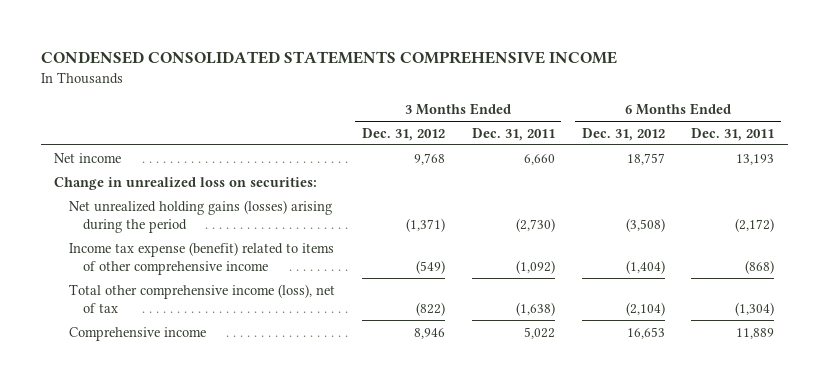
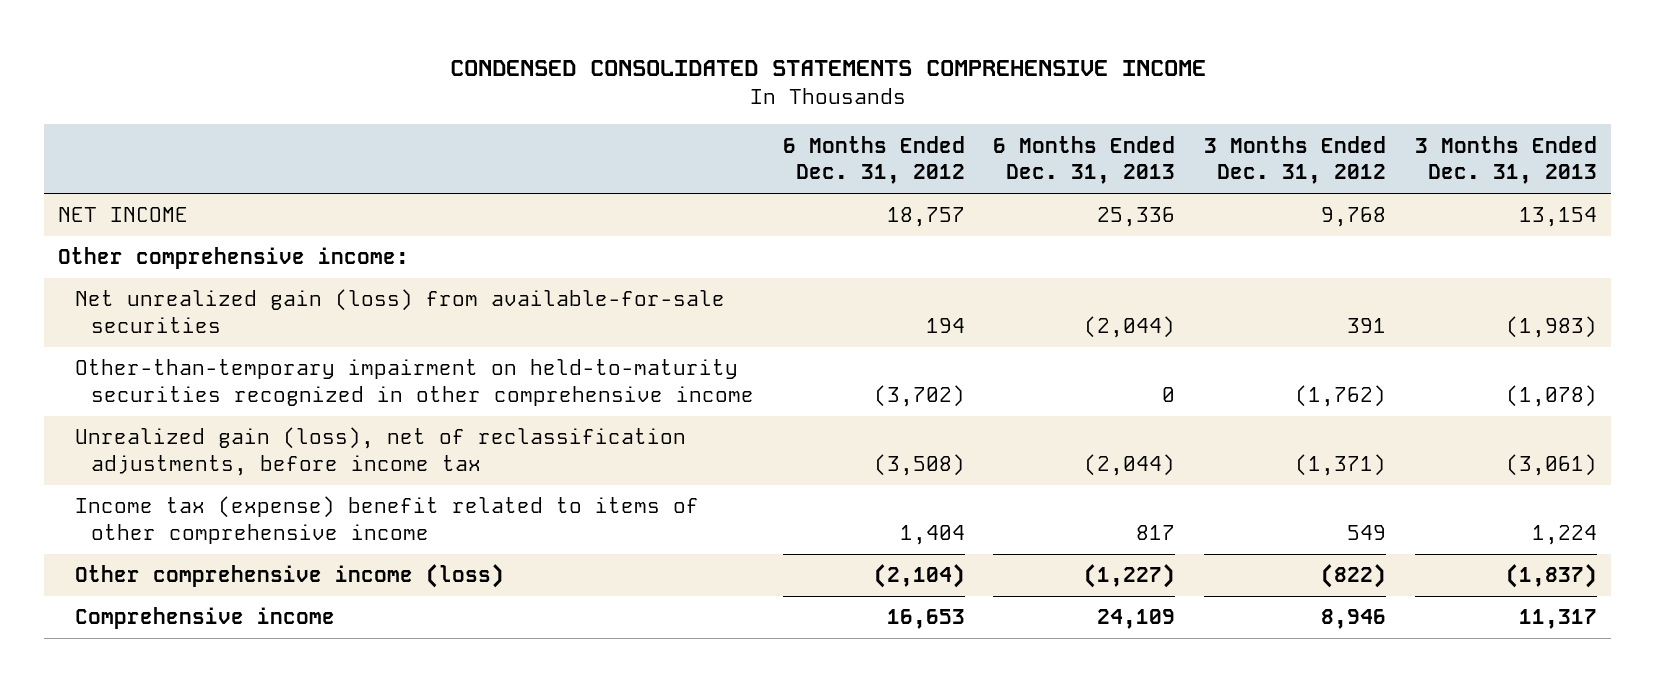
- | 3 Months Ended Dec. 31, 2012 | 3 Months Ended Dec. 31, 2011 | 6 Months Ended Dec. 31, 2012 | 6 Months Ended Dec. 31, 2011
+ | 6 Months Ended Dec. 31, 2012 | 6 Months Ended Dec. 31, 2013 | 3 Months Ended Dec. 31, 2012 | 3 Months Ended Dec. 31, 2013
- Net income | 9,768 | 6,660 | 18,757 | 13,193
- Change in unrealized loss on securities:
- Net unrealized holding gains (losses) arising during the period | (1,371) | (2,730) | (3,508) | (2,172)
- Income tax expense (benefit) related to items of other comprehensive income | (549) | (1,092) | (1,404) | (868)
- Total other comprehensive income (loss), net of tax | (822) | (1,638) | (2,104) | (1,304)
+ NET INCOME | 18,757 | 25,336 | 9,768 | 13,154
+ Other comprehensive income:
+ Net unrealized gain (loss) from available-for-sale securities | 194 | (2,044) | 391 | (1,983)
+ Other-than-temporary impairment on held-to-maturity securities recognized in other comprehensive income | (3,702) | 0 | (1,762) | (1,078)
+ Unrealized gain (loss), net of reclassification adjustments, before income tax | (3,508) | (2,044) | (1,371) | (3,061)
+ Income tax (expense) benefit related to items of other comprehensive income | 1,404 | 817 | 549 | 1,224
+ Other comprehensive income (loss) | (2,104) | (1,227) | (822) | (1,837)

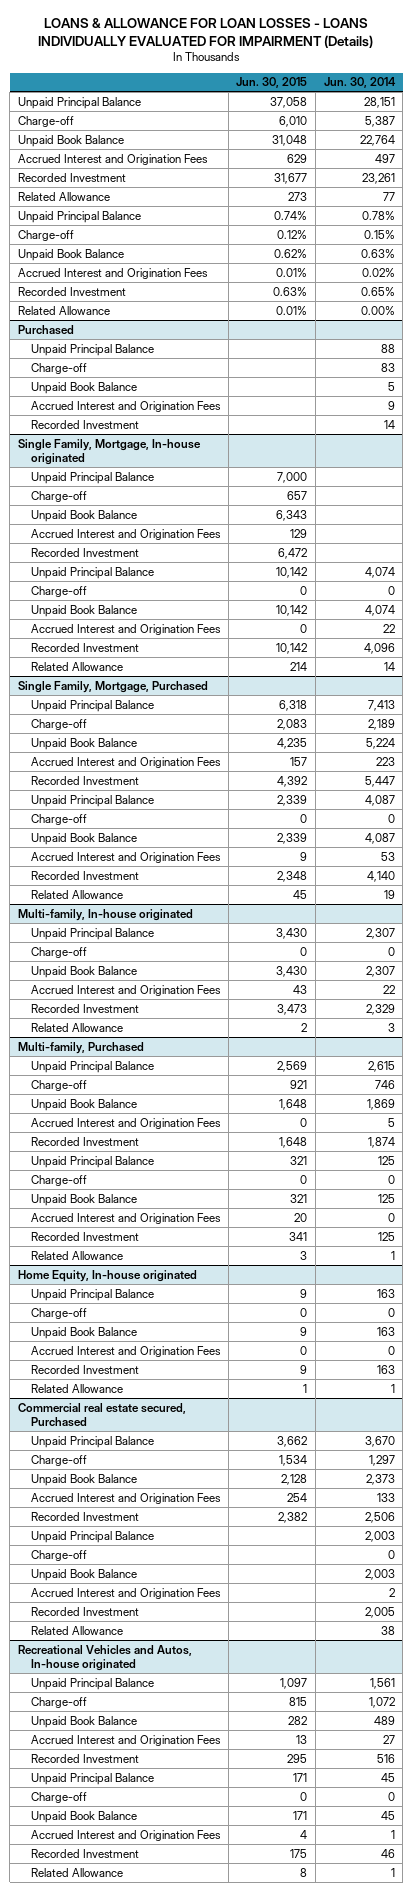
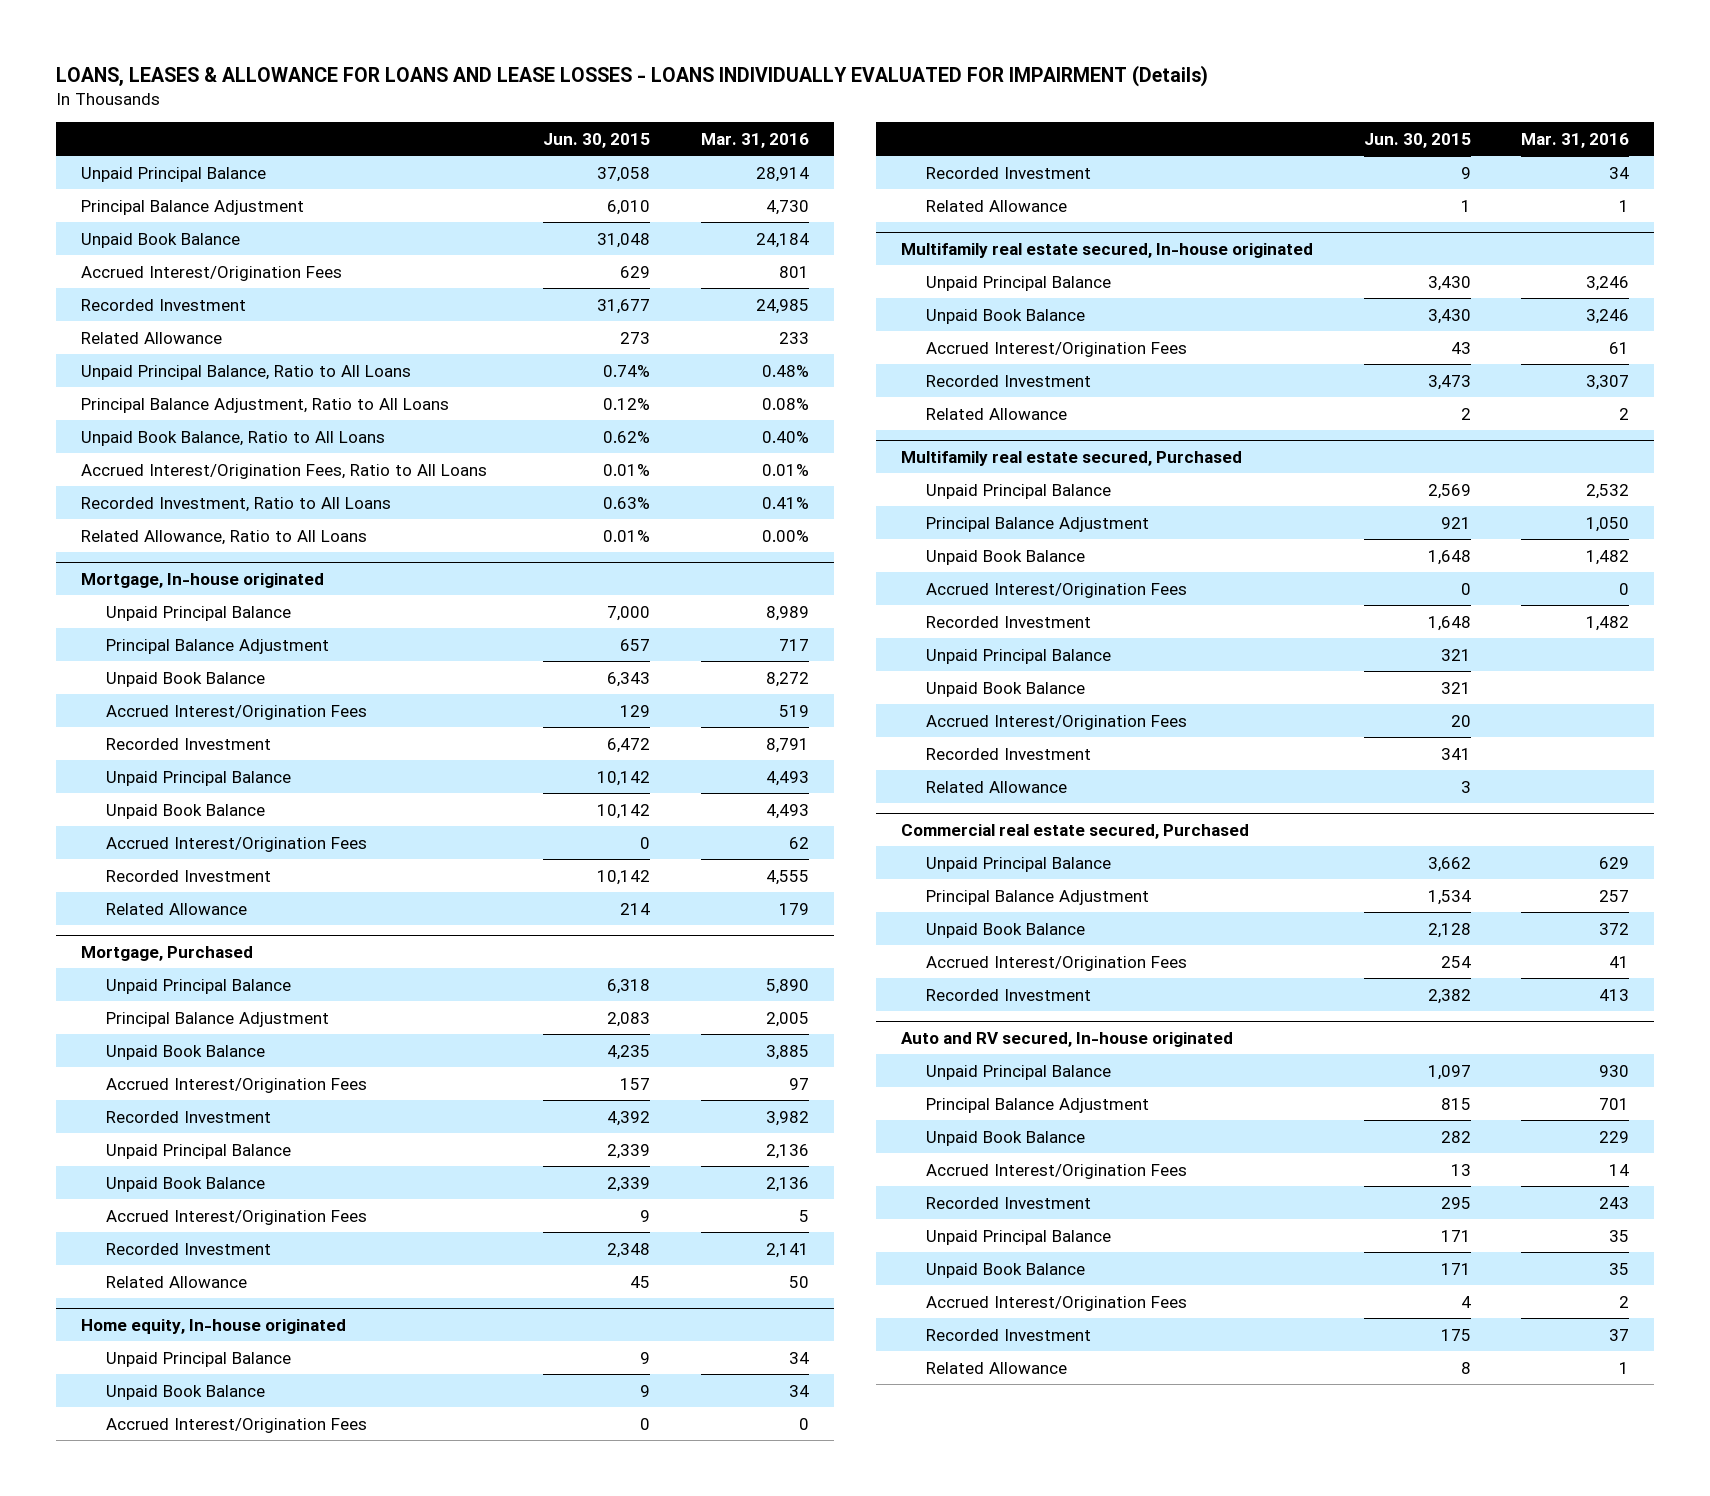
- LOANS & ALLOWANCE FOR LOAN LOSSES - LOANS INDIVIDUALLY EVALUATED FOR IMPAIRMENT (Details)
+ LOANS, LEASES & ALLOWANCE FOR LOANS AND LEASE LOSSES - LOANS INDIVIDUALLY EVALUATED FOR IMPAIRMENT (Details)
- | Jun. 30, 2015 | Jun. 30, 2014
+ | Jun. 30, 2015 | Mar. 31, 2016
- Charge-off | 6,010 | 5,387
+ Principal Balance Adjustment | 6,010 | 4,730
- Accrued Interest and Origination Fees | 629 | 497
+ Accrued Interest/Origination Fees | 629 | 801
- Unpaid Principal Balance | 0.74% | 0.78%
- Charge-off | 0.12% | 0.15%
- Unpaid Book Balance | 0.62% | 0.63%
- Accrued Interest and Origination Fees | 0.01% | 0.02%
- Recorded Investment | 0.63% | 0.65%
- Related Allowance | 0.01% | 0.00%
- Purchased
- Unpaid Principal Balance | | 88
- Charge-off | | 83
- Unpaid Book Balance | | 5
- Accrued Interest and Origination Fees | | 9
- Recorded Investment | | 14
- Single Family, Mortgage, In-house originated
+ Unpaid Principal Balance, Ratio to All Loans | 0.74% | 0.48%
+ Principal Balance Adjustment, Ratio to All Loans | 0.12% | 0.08%
+ Unpaid Book Balance, Ratio to All Loans | 0.62% | 0.40%
+ Accrued Interest/Origination Fees, Ratio to All Loans | 0.01% | 0.01%
+ Recorded Investment, Ratio to All Loans | 0.63% | 0.41%
+ Related Allowance, Ratio to All Loans | 0.01% | 0.00%
+ Mortgage, In-house originated
- Charge-off | 657 |
+ Principal Balance Adjustment | 657 | 717
- Accrued Interest and Origination Fees | 129 |
+ Accrued Interest/Origination Fees | 129 | 519
- Charge-off | 0 | 0
- Accrued Interest and Origination Fees | 0 | 22
+ Accrued Interest/Origination Fees | 0 | 62
- Single Family, Mortgage, Purchased
+ Mortgage, Purchased
- Charge-off | 2,083 | 2,189
+ Principal Balance Adjustment | 2,083 | 2,005
- Accrued Interest and Origination Fees | 157 | 223
+ Accrued Interest/Origination Fees | 157 | 97
- Charge-off | 0 | 0
- Accrued Interest and Origination Fees | 9 | 53
+ Accrued Interest/Origination Fees | 9 | 5
- Multi-family, In-house originated
+ Home equity, In-house originated
+ Unpaid Principal Balance | 9 | 34
+ Unpaid Book Balance | 9 | 34
+ Accrued Interest/Origination Fees | 0 | 0
+ Recorded Investment | 9 | 34
+ Related Allowance | 1 | 1
+ Multifamily real estate secured, In-house originated
- Charge-off | 0 | 0
- Accrued Interest and Origination Fees | 43 | 22
+ Accrued Interest/Origination Fees | 43 | 61
- Multi-family, Purchased
+ Multifamily real estate secured, Purchased
- Charge-off | 921 | 746
+ Principal Balance Adjustment | 921 | 1,050
- Accrued Interest and Origination Fees | 0 | 5
+ Accrued Interest/Origination Fees | 0 | 0
- Charge-off | 0 | 0
- Accrued Interest and Origination Fees | 20 | 0
+ Accrued Interest/Origination Fees | 20 |
- Home Equity, In-house originated
- Unpaid Principal Balance | 9 | 163
- Charge-off | 0 | 0
- Unpaid Book Balance | 9 | 163
- Accrued Interest and Origination Fees | 0 | 0
- Recorded Investment | 9 | 163
- Related Allowance | 1 | 1
@ Commercial real estate secured, Purchased
- Charge-off | 1,534 | 1,297
+ Principal Balance Adjustment | 1,534 | 257
- Accrued Interest and Origination Fees | 254 | 133
+ Accrued Interest/Origination Fees | 254 | 41
- Unpaid Principal Balance | | 2,003
- Charge-off | | 0
- Unpaid Book Balance | | 2,003
- Accrued Interest and Origination Fees | | 2
- Recorded Investment | | 2,005
- Related Allowance | | 38
- Recreational Vehicles and Autos, In-house originated
+ Auto and RV secured, In-house originated
- Charge-off | 815 | 1,072
+ Principal Balance Adjustment | 815 | 701
- Accrued Interest and Origination Fees | 13 | 27
+ Accrued Interest/Origination Fees | 13 | 14
- Charge-off | 0 | 0
- Accrued Interest and Origination Fees | 4 | 1
+ Accrued Interest/Origination Fees | 4 | 2

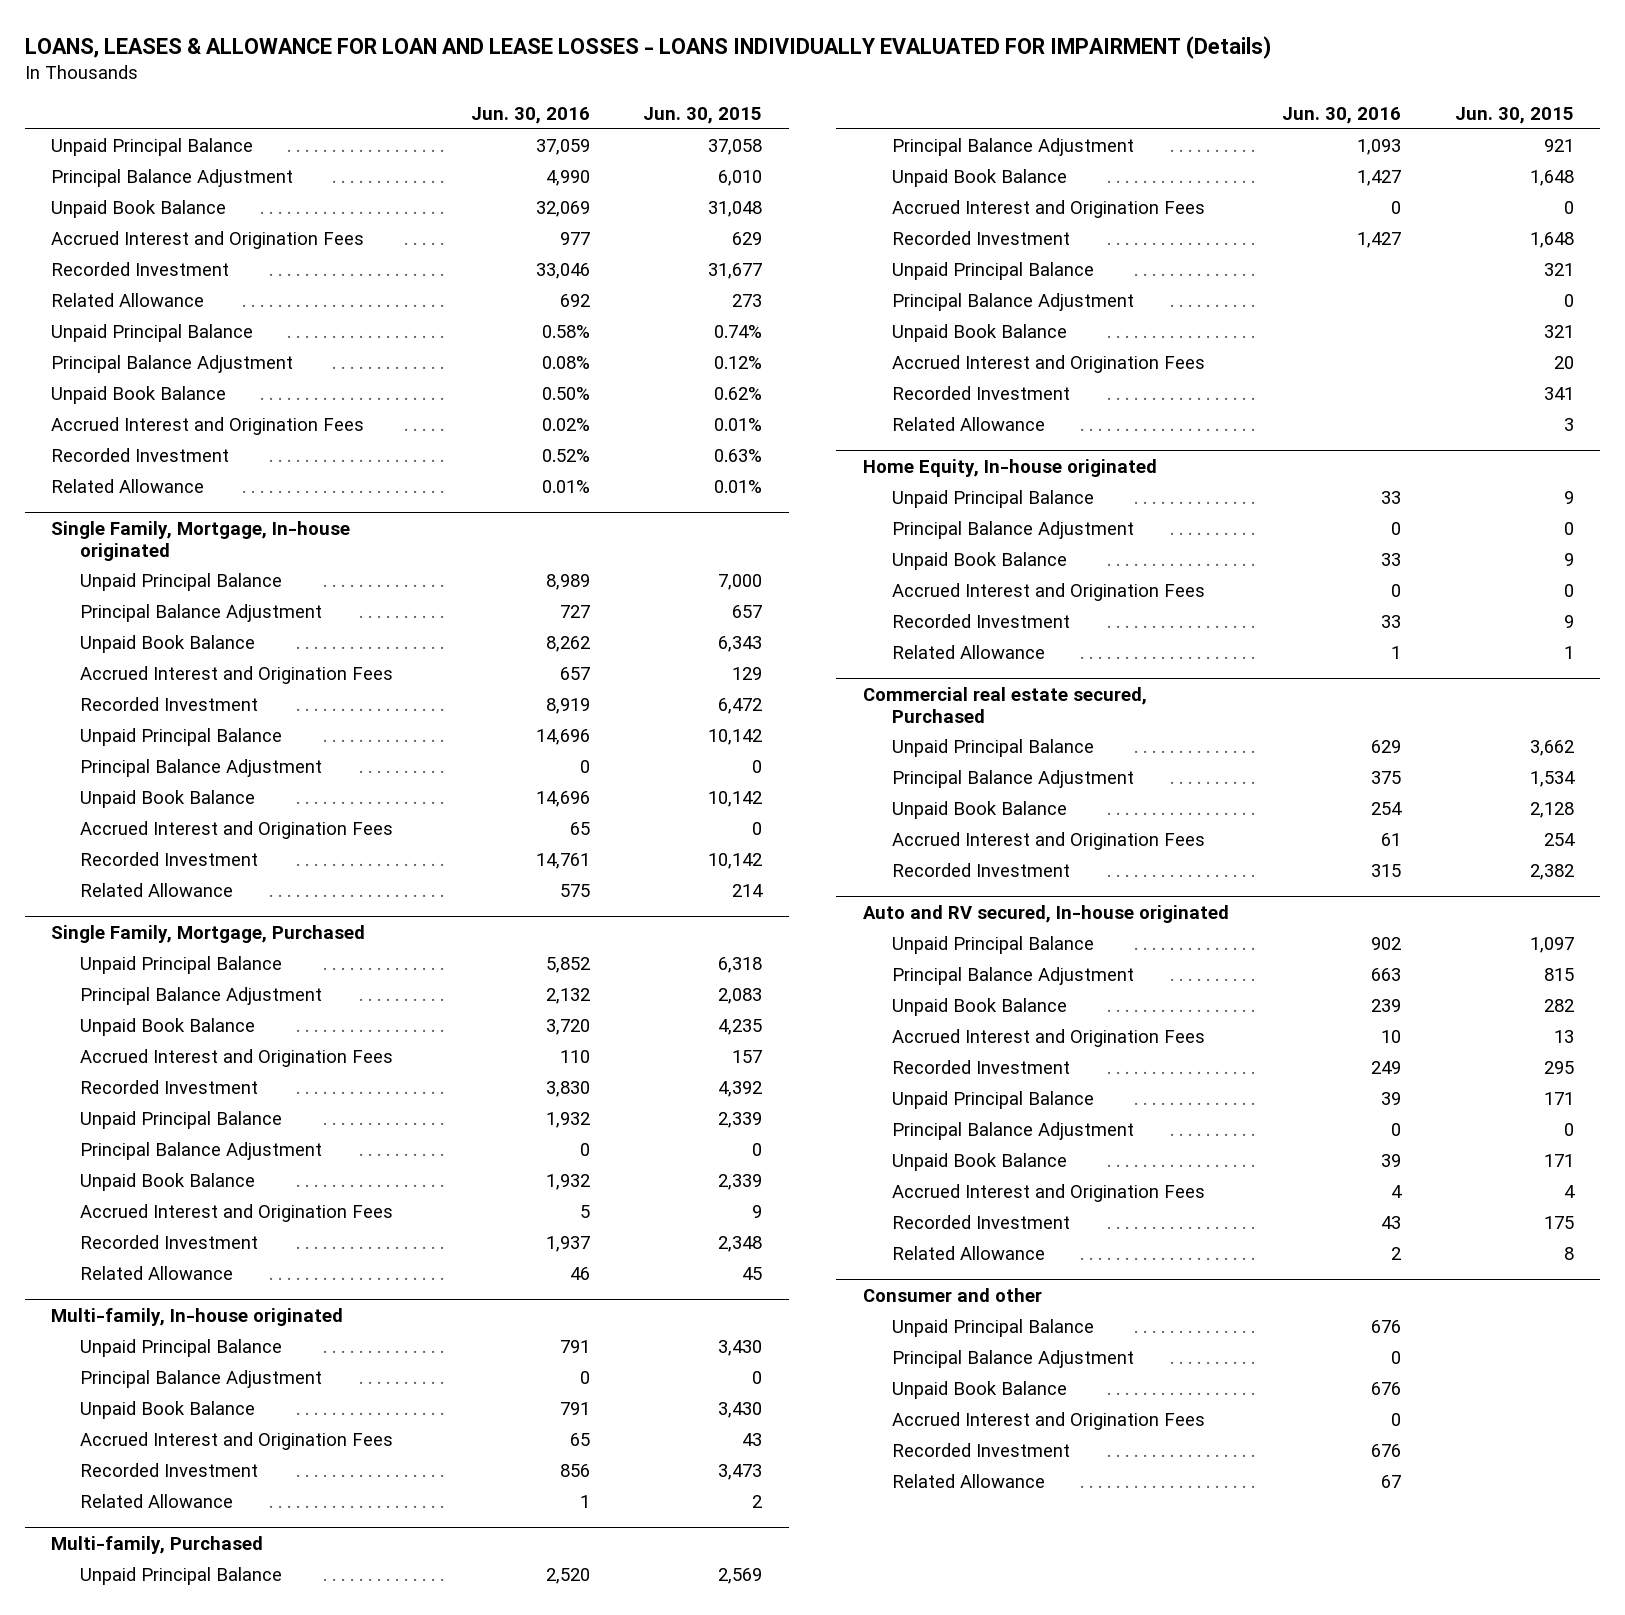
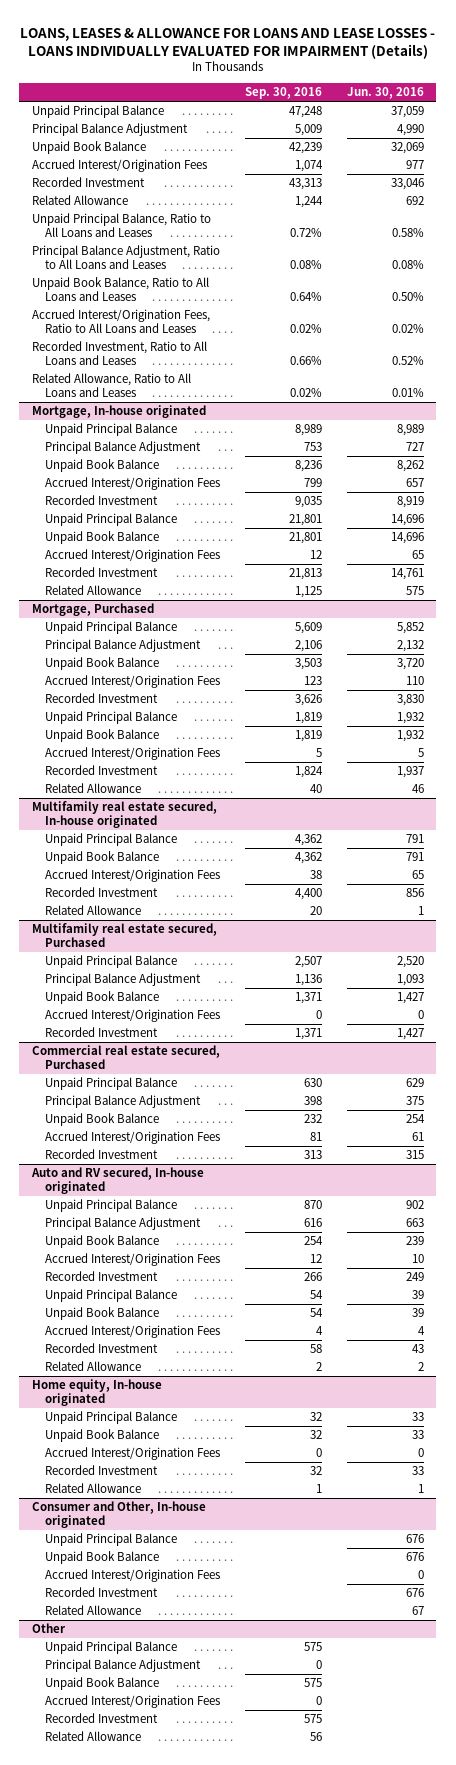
- LOANS, LEASES & ALLOWANCE FOR LOAN AND LEASE LOSSES - LOANS INDIVIDUALLY EVALUATED FOR IMPAIRMENT (Details)
+ LOANS, LEASES & ALLOWANCE FOR LOANS AND LEASE LOSSES - LOANS INDIVIDUALLY EVALUATED FOR IMPAIRMENT (Details)
- | Jun. 30, 2016 | Jun. 30, 2015
+ | Sep. 30, 2016 | Jun. 30, 2016
- Accrued Interest and Origination Fees | 977 | 629
+ Accrued Interest/Origination Fees | 1,074 | 977
- Unpaid Principal Balance | 0.58% | 0.74%
- Principal Balance Adjustment | 0.08% | 0.12%
- Unpaid Book Balance | 0.50% | 0.62%
- Accrued Interest and Origination Fees | 0.02% | 0.01%
- Recorded Investment | 0.52% | 0.63%
- Related Allowance | 0.01% | 0.01%
- Single Family, Mortgage, In-house originated
+ Unpaid Principal Balance, Ratio to All Loans and Leases | 0.72% | 0.58%
+ Principal Balance Adjustment, Ratio to All Loans and Leases | 0.08% | 0.08%
+ Unpaid Book Balance, Ratio to All Loans and Leases | 0.64% | 0.50%
+ Accrued Interest/Origination Fees, Ratio to All Loans and Leases | 0.02% | 0.02%
+ Recorded Investment, Ratio to All Loans and Leases | 0.66% | 0.52%
+ Related Allowance, Ratio to All Loans and Leases | 0.02% | 0.01%
+ Mortgage, In-house originated
- Accrued Interest and Origination Fees | 657 | 129
+ Accrued Interest/Origination Fees | 799 | 657
- Principal Balance Adjustment | 0 | 0
- Accrued Interest and Origination Fees | 65 | 0
+ Accrued Interest/Origination Fees | 12 | 65
- Single Family, Mortgage, Purchased
+ Mortgage, Purchased
- Accrued Interest and Origination Fees | 110 | 157
+ Accrued Interest/Origination Fees | 123 | 110
- Principal Balance Adjustment | 0 | 0
- Accrued Interest and Origination Fees | 5 | 9
+ Accrued Interest/Origination Fees | 5 | 5
- Multi-family, In-house originated
+ Multifamily real estate secured, In-house originated
- Principal Balance Adjustment | 0 | 0
- Accrued Interest and Origination Fees | 65 | 43
+ Accrued Interest/Origination Fees | 38 | 65
- Multi-family, Purchased
+ Multifamily real estate secured, Purchased
- Accrued Interest and Origination Fees | 0 | 0
+ Accrued Interest/Origination Fees | 0 | 0
- Unpaid Principal Balance | | 321
- Principal Balance Adjustment | | 0
- Unpaid Book Balance | | 321
- Accrued Interest and Origination Fees | | 20
- Recorded Investment | | 341
- Related Allowance | | 3
- Home Equity, In-house originated
- Unpaid Principal Balance | 33 | 9
- Principal Balance Adjustment | 0 | 0
- Unpaid Book Balance | 33 | 9
- Accrued Interest and Origination Fees | 0 | 0
- Recorded Investment | 33 | 9
- Related Allowance | 1 | 1
@ Commercial real estate secured, Purchased
- Accrued Interest and Origination Fees | 61 | 254
+ Accrued Interest/Origination Fees | 81 | 61
@ Auto and RV secured, In-house originated
- Accrued Interest and Origination Fees | 10 | 13
+ Accrued Interest/Origination Fees | 12 | 10
- Principal Balance Adjustment | 0 | 0
- Accrued Interest and Origination Fees | 4 | 4
+ Accrued Interest/Origination Fees | 4 | 4
- Consumer and other
+ Home equity, In-house originated
+ Unpaid Principal Balance | 32 | 33
+ Unpaid Book Balance | 32 | 33
+ Accrued Interest/Origination Fees | 0 | 0
+ Recorded Investment | 32 | 33
+ Related Allowance | 1 | 1
+ Consumer and Other, In-house originated
- Principal Balance Adjustment | 0 |
- Accrued Interest and Origination Fees | 0 |
+ Accrued Interest/Origination Fees | | 0
+ Other
+ Unpaid Principal Balance | 575 |
+ Principal Balance Adjustment | 0 |
+ Unpaid Book Balance | 575 |
+ Accrued Interest/Origination Fees | 0 |
+ Recorded Investment | 575 |
+ Related Allowance | 56 |

